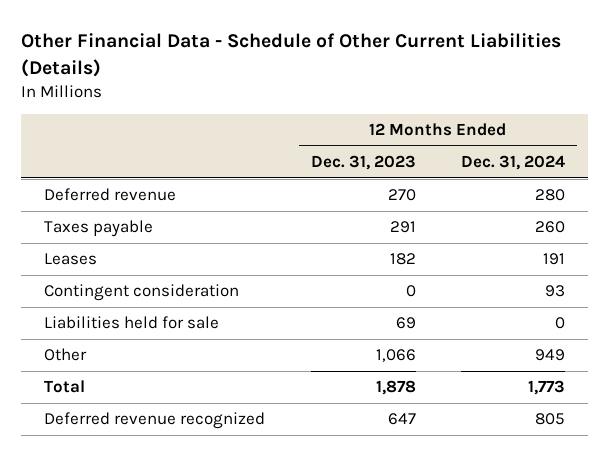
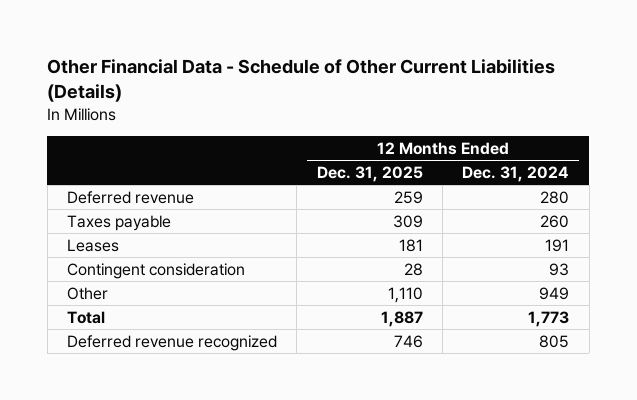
- | 12 Months Ended Dec. 31, 2023 | 12 Months Ended Dec. 31, 2024
+ | 12 Months Ended Dec. 31, 2025 | 12 Months Ended Dec. 31, 2024
- Liabilities held for sale | 69 | 0

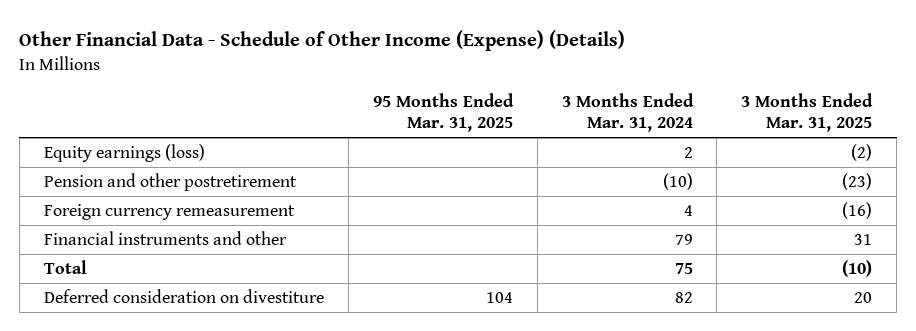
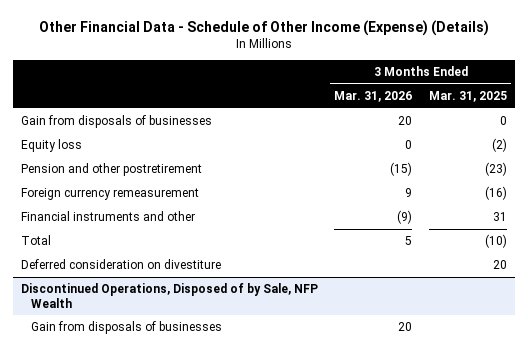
- | 95 Months Ended Mar. 31, 2025 | 3 Months Ended Mar. 31, 2024 | 3 Months Ended Mar. 31, 2025
+ | 3 Months Ended Mar. 31, 2026 | 3 Months Ended Mar. 31, 2025
- Equity earnings (loss) | | 2 | (2)
+ Gain from disposals of businesses | 20 | 0
+ Equity loss | 0 | (2)
+ Discontinued Operations, Disposed of by Sale, NFP Wealth
+ Gain from disposals of businesses | 20 |

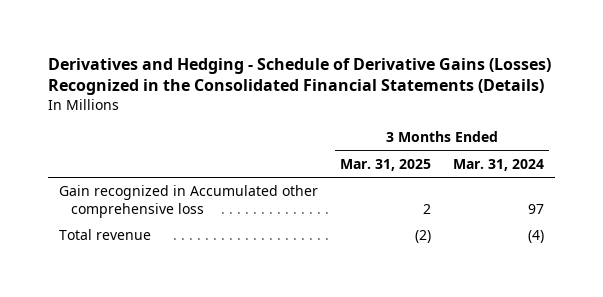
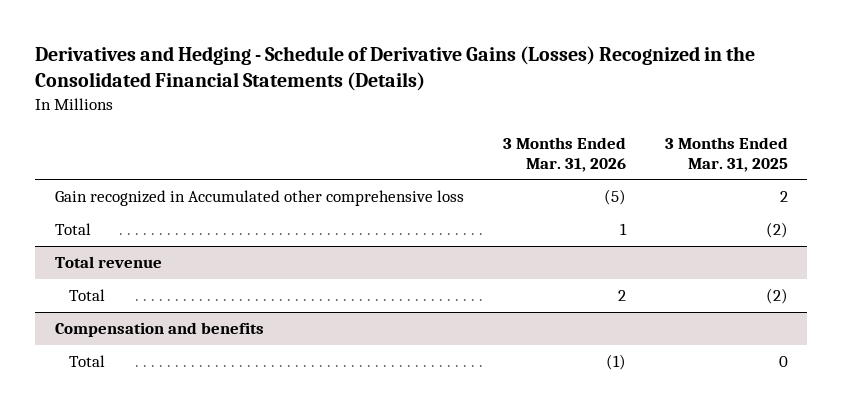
- | 3 Months Ended Mar. 31, 2025 | 3 Months Ended Mar. 31, 2024
+ | 3 Months Ended Mar. 31, 2026 | 3 Months Ended Mar. 31, 2025
- Total revenue | (2) | (4)
+ Total | 1 | (2)
+ Total revenue
+ Total | 2 | (2)
+ Compensation and benefits
+ Total | (1) | 0

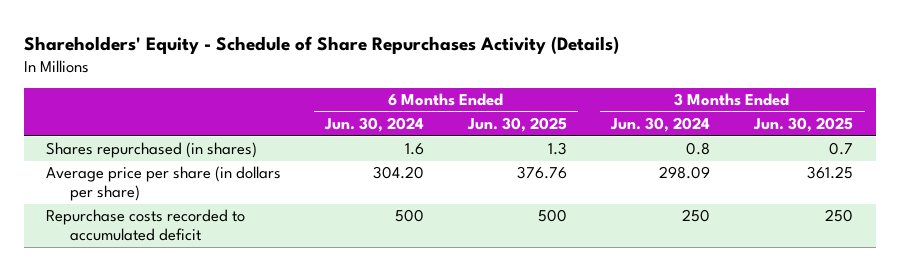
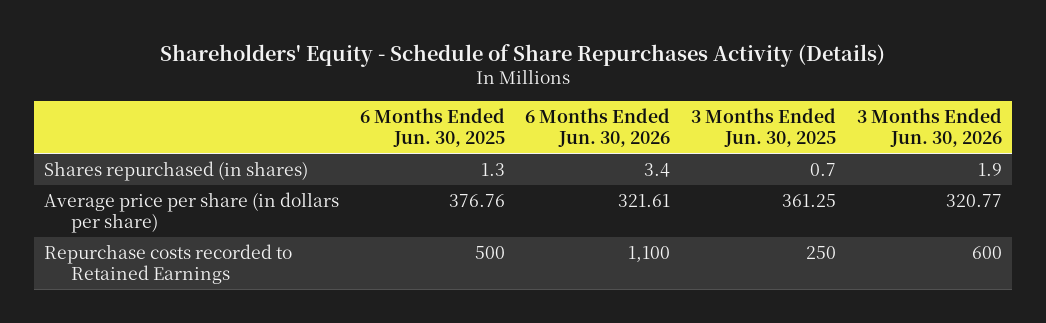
- | 6 Months Ended Jun. 30, 2024 | 6 Months Ended Jun. 30, 2025 | 3 Months Ended Jun. 30, 2024 | 3 Months Ended Jun. 30, 2025
+ | 6 Months Ended Jun. 30, 2025 | 6 Months Ended Jun. 30, 2026 | 3 Months Ended Jun. 30, 2025 | 3 Months Ended Jun. 30, 2026
- Repurchase costs recorded to accumulated deficit | 500 | 500 | 250 | 250
+ Repurchase costs recorded to Retained Earnings | 500 | 1,100 | 250 | 600

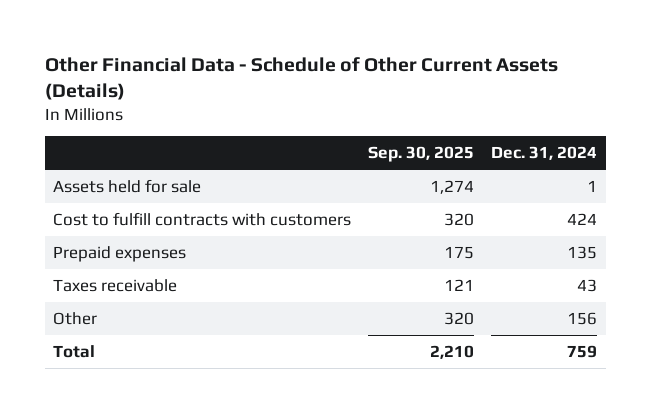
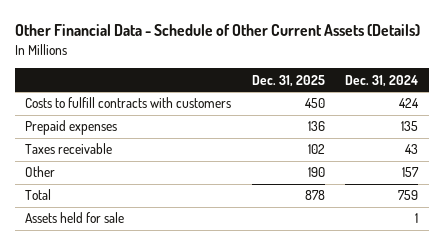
- | Sep. 30, 2025 | Dec. 31, 2024
+ | Dec. 31, 2025 | Dec. 31, 2024
- Cost to fulfill contracts with customers | 320 | 424
+ Costs to fulfill contracts with customers | 450 | 424
- Other | 320 | 156
+ Other | 190 | 157
moved down: Assets held for sale | | 1

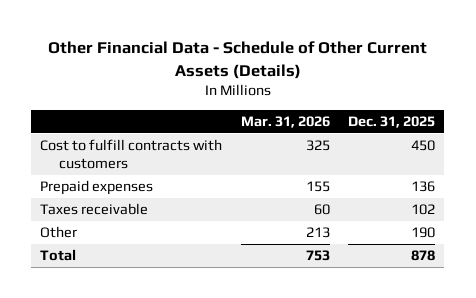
- | Dec. 31, 2025 | Dec. 31, 2024
+ | Mar. 31, 2026 | Dec. 31, 2025
- Costs to fulfill contracts with customers | 450 | 424
+ Cost to fulfill contracts with customers | 325 | 450
- Assets held for sale | | 1

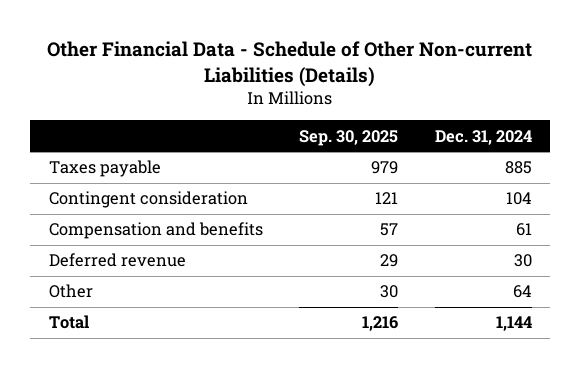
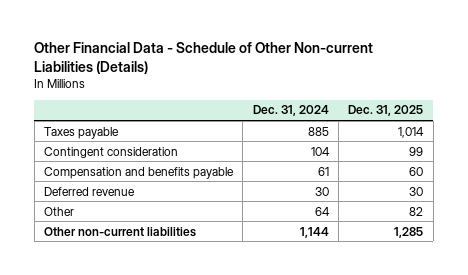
- | Sep. 30, 2025 | Dec. 31, 2024
+ | Dec. 31, 2024 | Dec. 31, 2025
- Compensation and benefits | 57 | 61
+ Compensation and benefits payable | 61 | 60
- Total | 1,216 | 1,144
+ Other non-current liabilities | 1,144 | 1,285

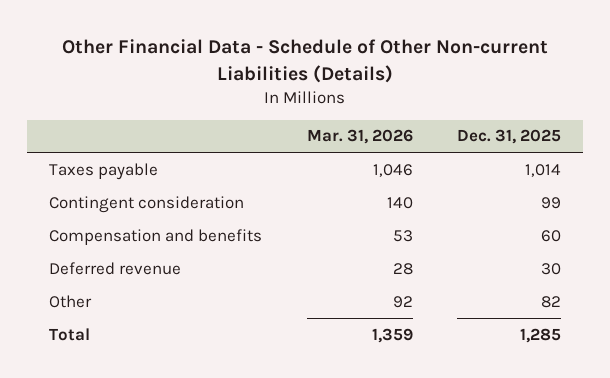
- | Dec. 31, 2024 | Dec. 31, 2025
+ | Mar. 31, 2026 | Dec. 31, 2025
- Compensation and benefits payable | 61 | 60
+ Compensation and benefits | 53 | 60
- Other non-current liabilities | 1,144 | 1,285
+ Total | 1,359 | 1,285

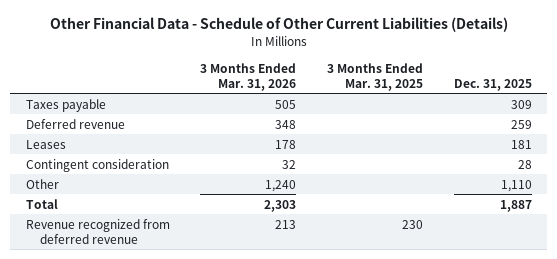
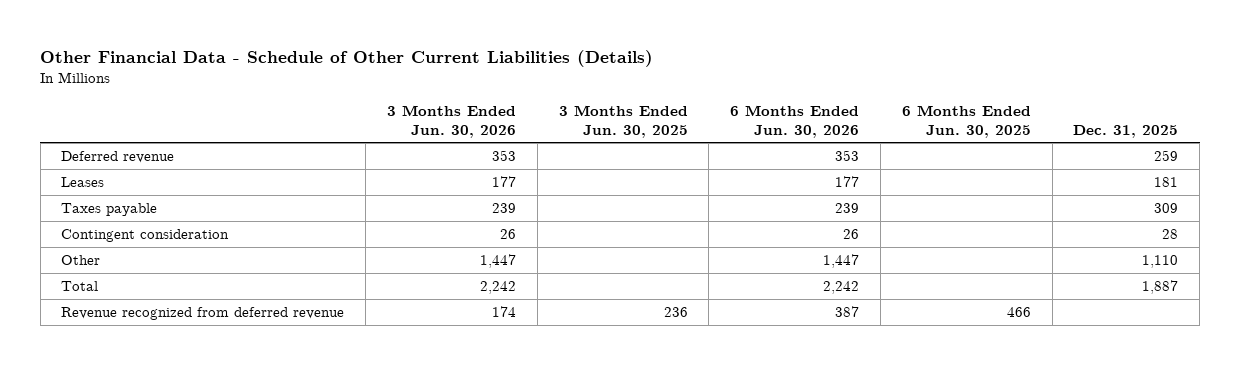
- | 3 Months Ended Mar. 31, 2026 | 3 Months Ended Mar. 31, 2025 | Dec. 31, 2025
+ | 3 Months Ended Jun. 30, 2026 | 3 Months Ended Jun. 30, 2025 | 6 Months Ended Jun. 30, 2026 | 6 Months Ended Jun. 30, 2025 | Dec. 31, 2025
moved down: Taxes payable | 239 | | 239 | | 309

